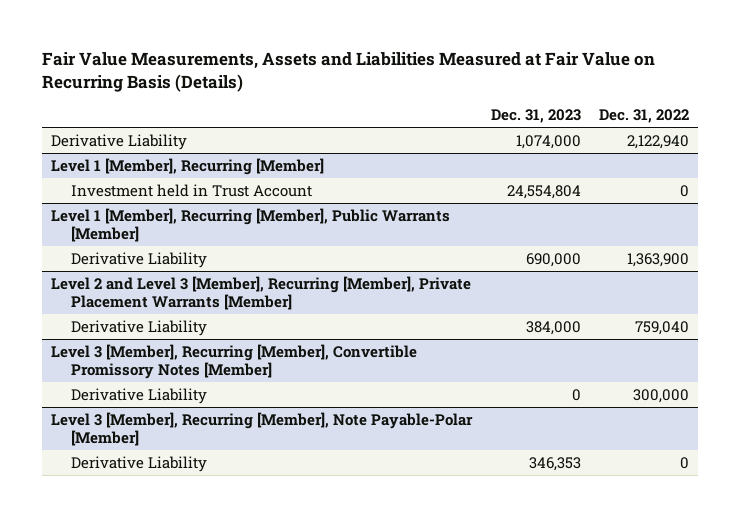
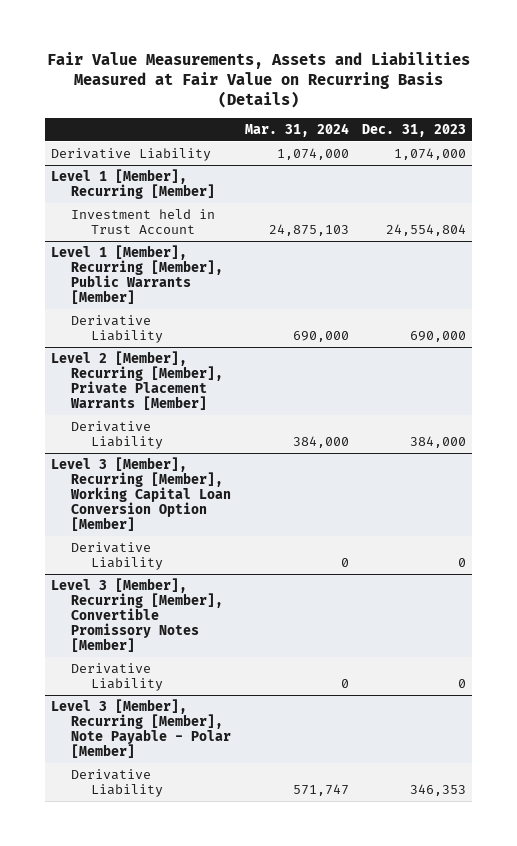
- | Dec. 31, 2023 | Dec. 31, 2022
+ | Mar. 31, 2024 | Dec. 31, 2023
- Level 2 and Level 3 [Member], Recurring [Member], Private Placement Warrants [Member]
+ Level 2 [Member], Recurring [Member], Private Placement Warrants [Member]
+ Level 3 [Member], Recurring [Member], Working Capital Loan Conversion Option [Member]
+ Derivative Liability | 0 | 0
- Level 3 [Member], Recurring [Member], Note Payable-Polar [Member]
+ Level 3 [Member], Recurring [Member], Note Payable - Polar [Member]

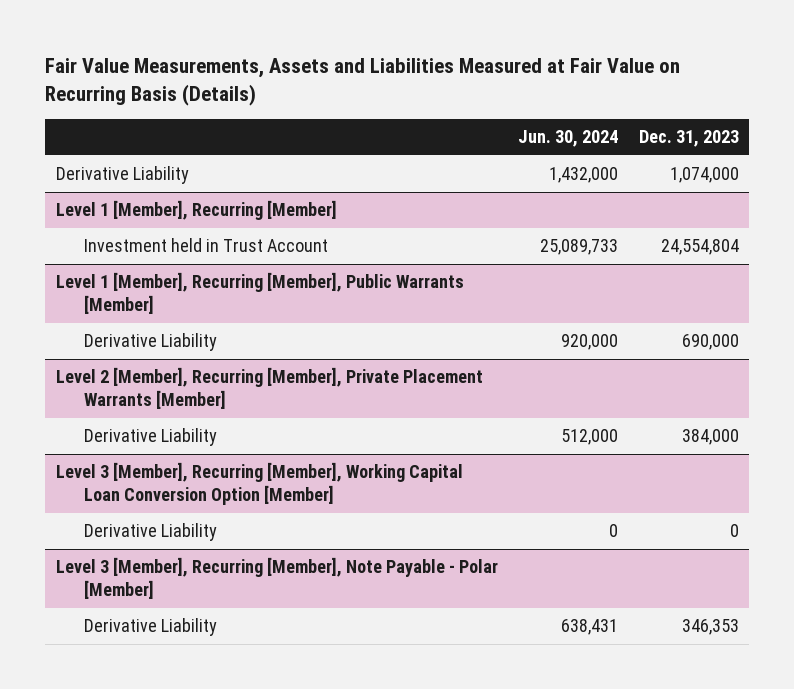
- | Mar. 31, 2024 | Dec. 31, 2023
+ | Jun. 30, 2024 | Dec. 31, 2023
- Level 3 [Member], Recurring [Member], Convertible Promissory Notes [Member]
- Derivative Liability | 0 | 0

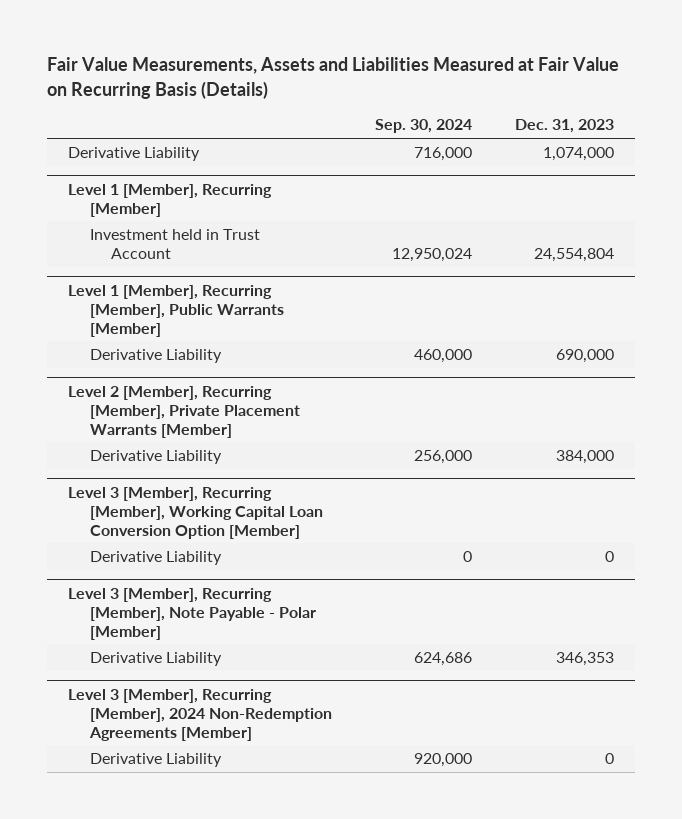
- | Jun. 30, 2024 | Dec. 31, 2023
+ | Sep. 30, 2024 | Dec. 31, 2023
+ Level 3 [Member], Recurring [Member], 2024 Non-Redemption Agreements [Member]
+ Derivative Liability | 920,000 | 0

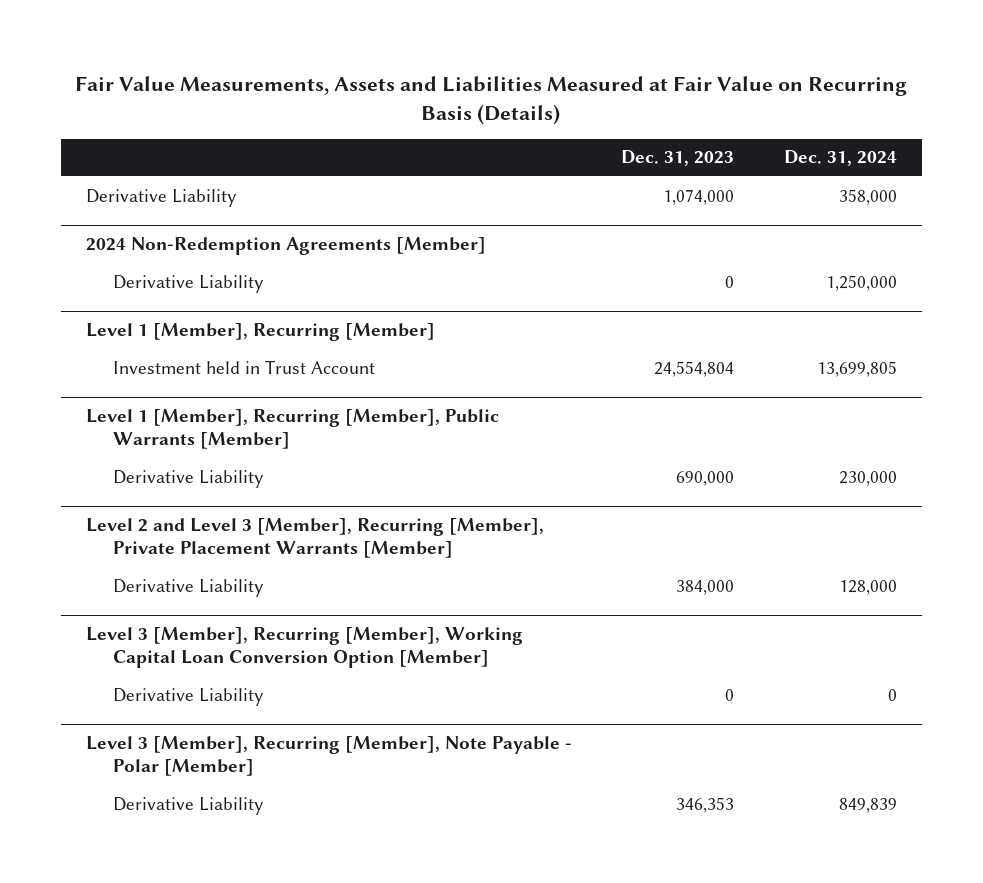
- | Sep. 30, 2024 | Dec. 31, 2023
+ | Dec. 31, 2023 | Dec. 31, 2024
+ 2024 Non-Redemption Agreements [Member]
+ Derivative Liability | 0 | 1,250,000
- Level 2 [Member], Recurring [Member], Private Placement Warrants [Member]
+ Level 2 and Level 3 [Member], Recurring [Member], Private Placement Warrants [Member]
- Level 3 [Member], Recurring [Member], 2024 Non-Redemption Agreements [Member]
- Derivative Liability | 920,000 | 0

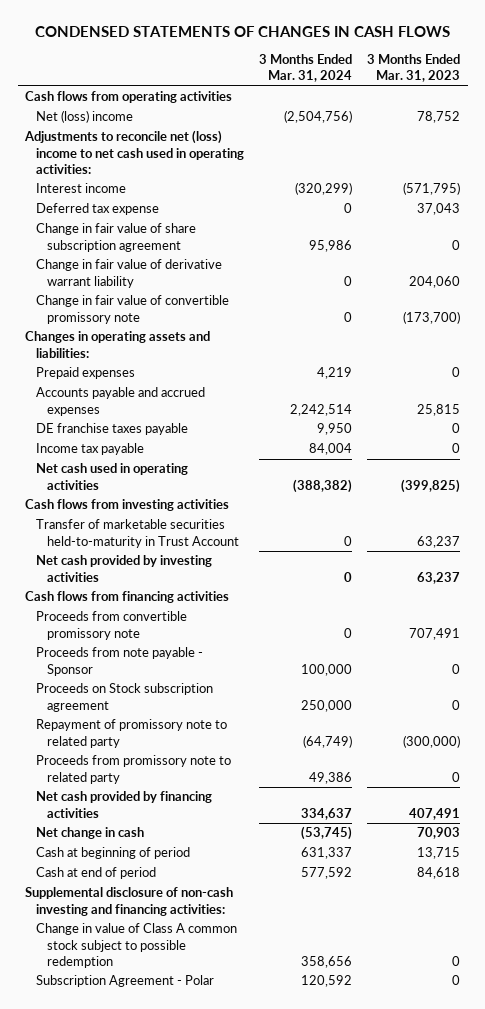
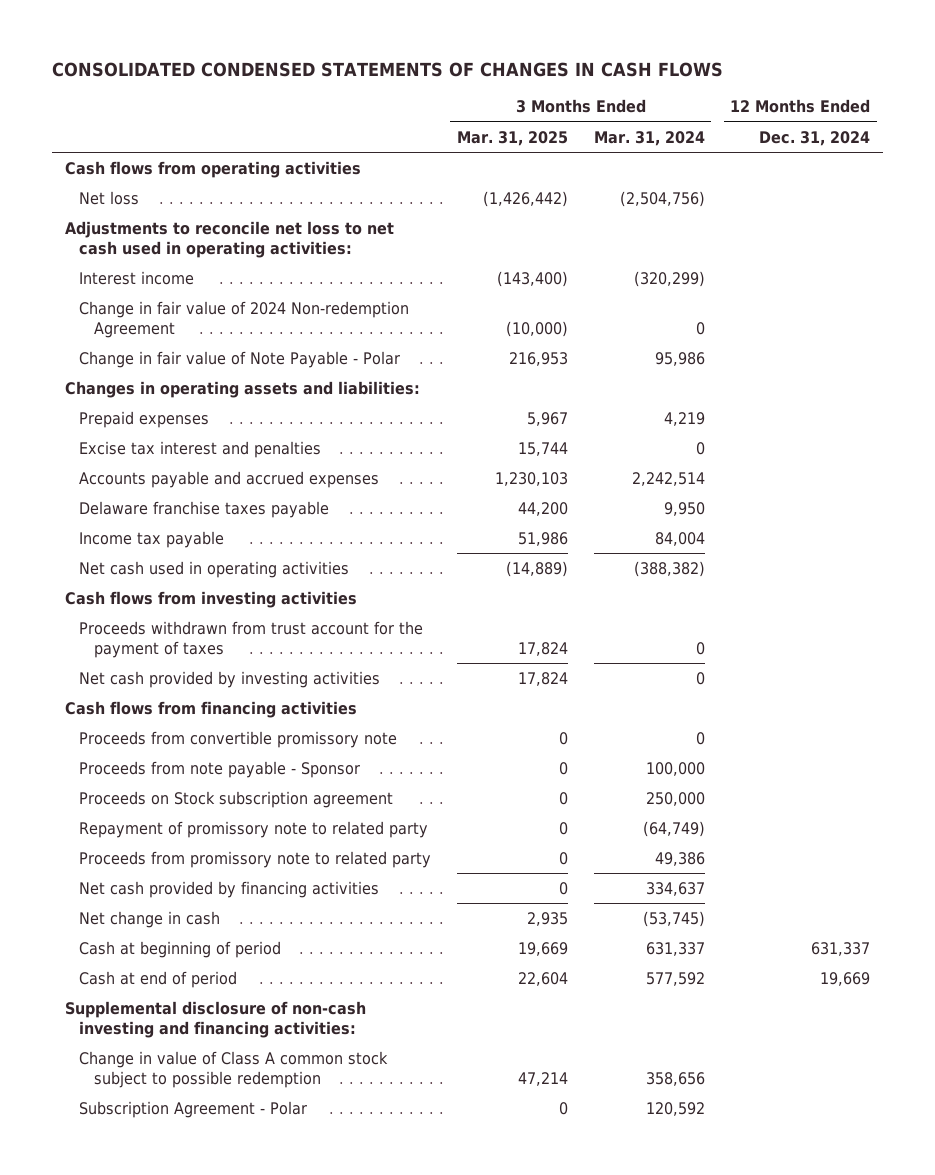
- CONDENSED STATEMENTS OF CHANGES IN CASH FLOWS
+ CONSOLIDATED CONDENSED STATEMENTS OF CHANGES IN CASH FLOWS
- | 3 Months Ended Mar. 31, 2024 | 3 Months Ended Mar. 31, 2023
+ | 3 Months Ended Mar. 31, 2025 | 3 Months Ended Mar. 31, 2024 | 12 Months Ended Dec. 31, 2024
- Net (loss) income | (2,504,756) | 78,752
- Adjustments to reconcile net (loss) income to net cash used in operating activities:
+ Net loss | (1,426,442) | (2,504,756) |
+ Adjustments to reconcile net loss to net cash used in operating activities:
- Deferred tax expense | 0 | 37,043
- Change in fair value of share subscription agreement | 95,986 | 0
- Change in fair value of derivative warrant liability | 0 | 204,060
- Change in fair value of convertible promissory note | 0 | (173,700)
+ Change in fair value of 2024 Non-redemption Agreement | (10,000) | 0 |
+ Change in fair value of Note Payable - Polar | 216,953 | 95,986 |
+ Excise tax interest and penalties | 15,744 | 0 |
- DE franchise taxes payable | 9,950 | 0
+ Delaware franchise taxes payable | 44,200 | 9,950 |
- Transfer of marketable securities held-to-maturity in Trust Account | 0 | 63,237
+ Proceeds withdrawn from trust account for the payment of taxes | 17,824 | 0 |

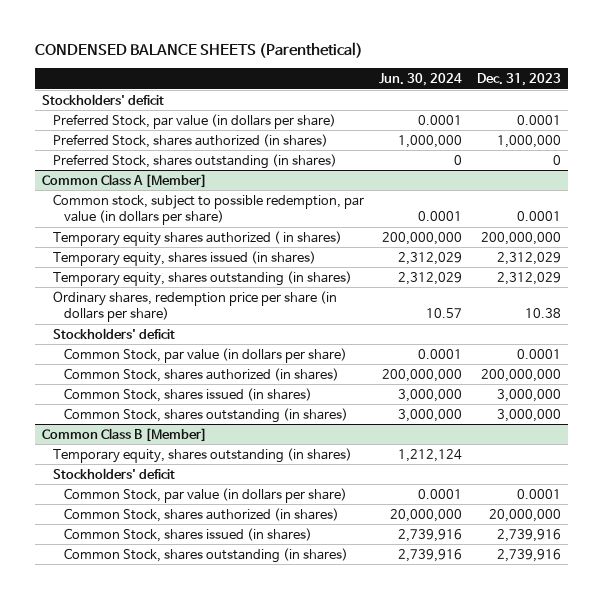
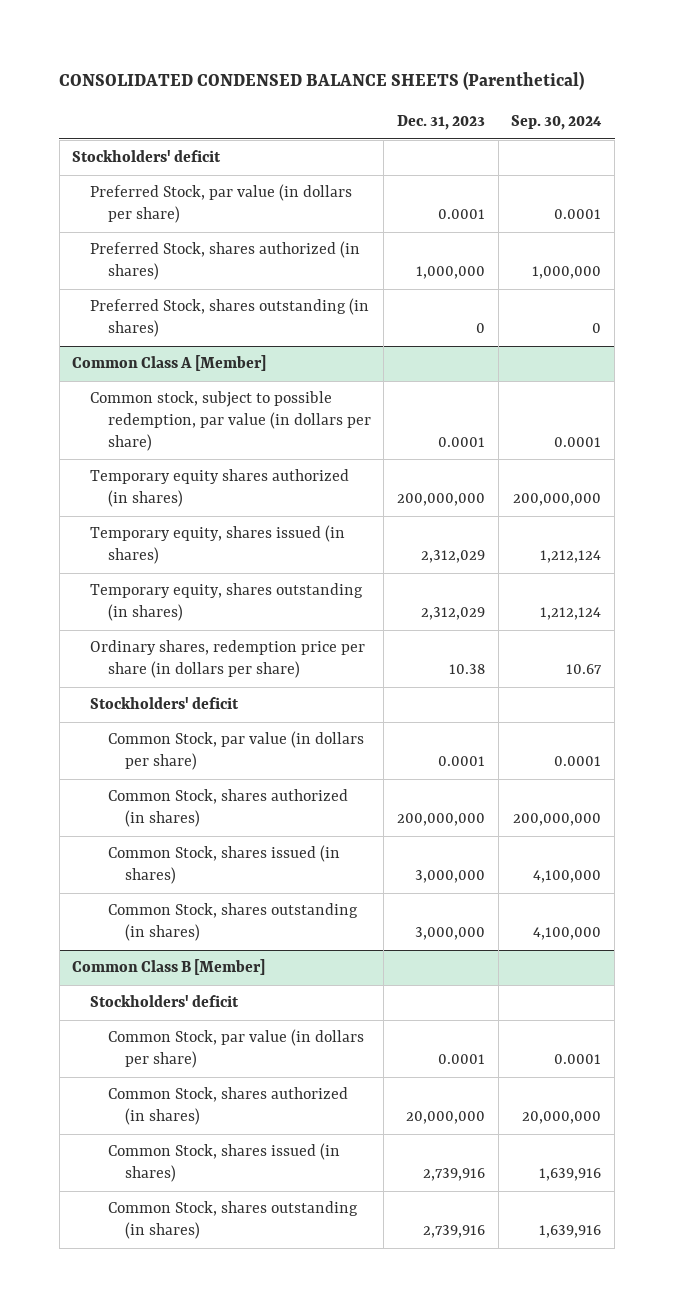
- CONDENSED BALANCE SHEETS (Parenthetical)
+ CONSOLIDATED CONDENSED BALANCE SHEETS (Parenthetical)
- | Jun. 30, 2024 | Dec. 31, 2023
+ | Dec. 31, 2023 | Sep. 30, 2024
@ Common Class A [Member]
- Temporary equity shares authorized ( in shares) | 200,000,000 | 200,000,000
+ Temporary equity shares authorized (in shares) | 200,000,000 | 200,000,000
@ Common Class B [Member]
- Temporary equity, shares outstanding (in shares) | 1,212,124 |

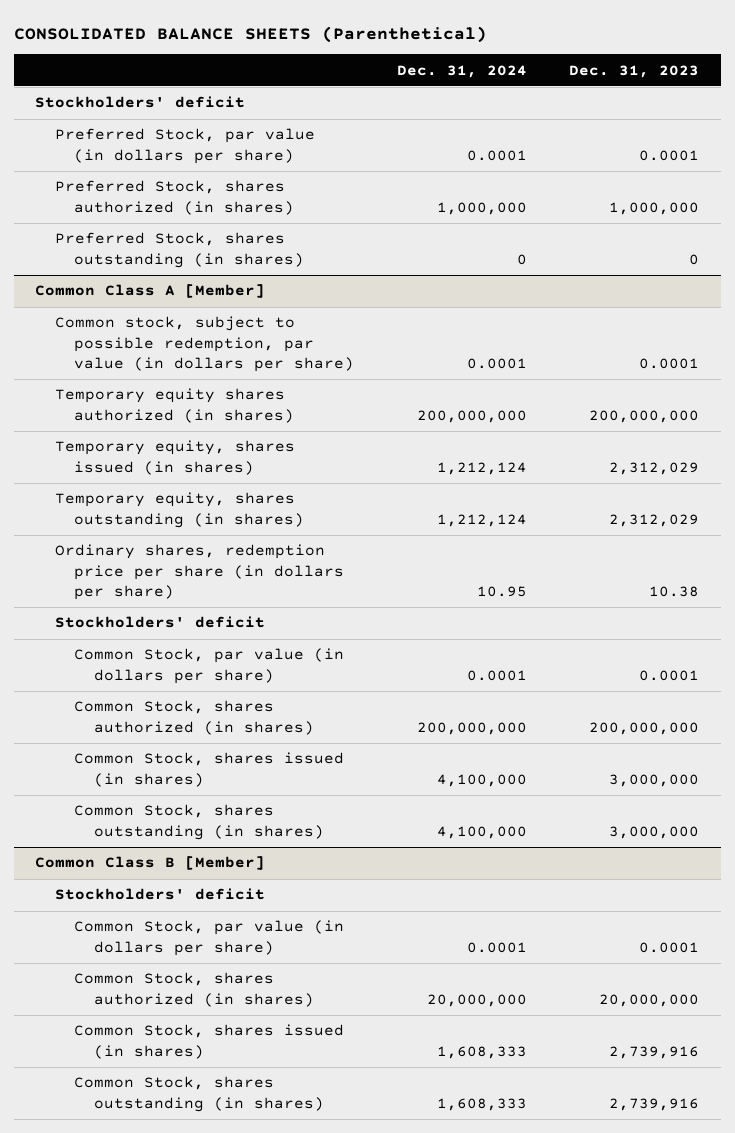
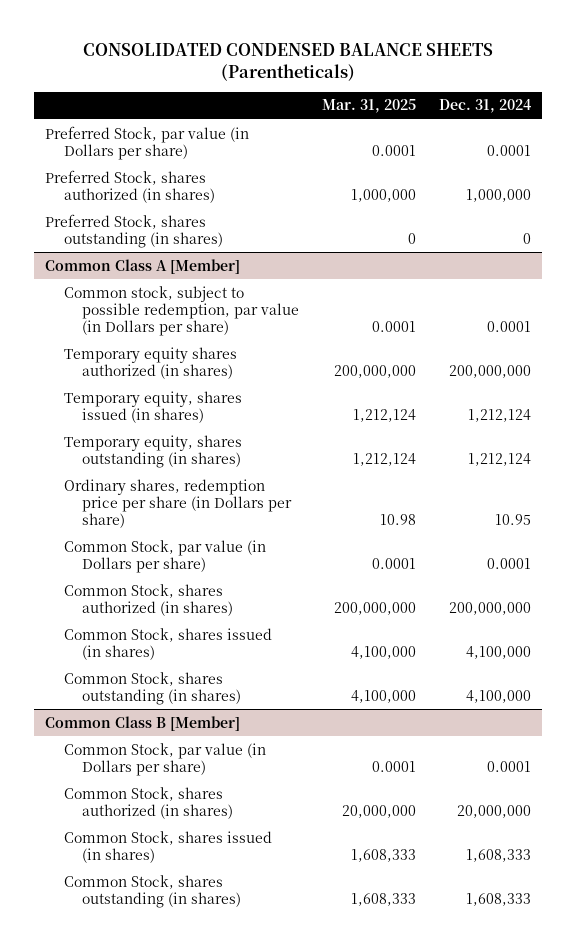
- CONSOLIDATED BALANCE SHEETS (Parenthetical)
+ CONSOLIDATED CONDENSED BALANCE SHEETS (Parentheticals)
- | Dec. 31, 2024 | Dec. 31, 2023
+ | Mar. 31, 2025 | Dec. 31, 2024
- Stockholders' deficit
- Preferred Stock, par value (in dollars per share) | 0.0001 | 0.0001
+ Preferred Stock, par value (in Dollars per share) | 0.0001 | 0.0001
@ Common Class A [Member]
- Common stock, subject to possible redemption, par value (in dollars per share) | 0.0001 | 0.0001
+ Common stock, subject to possible redemption, par value (in Dollars per share) | 0.0001 | 0.0001
- Ordinary shares, redemption price per share (in dollars per share) | 10.95 | 10.38
- Stockholders' deficit
- Common Stock, par value (in dollars per share) | 0.0001 | 0.0001
+ Ordinary shares, redemption price per share (in Dollars per share) | 10.98 | 10.95
+ Common Stock, par value (in Dollars per share) | 0.0001 | 0.0001
@ Common Class B [Member]
- Stockholders' deficit
- Common Stock, par value (in dollars per share) | 0.0001 | 0.0001
+ Common Stock, par value (in Dollars per share) | 0.0001 | 0.0001

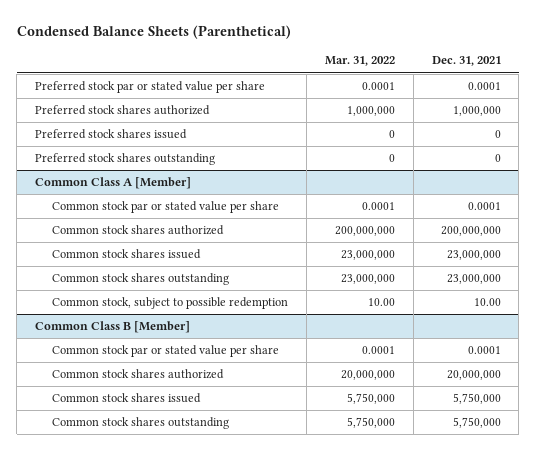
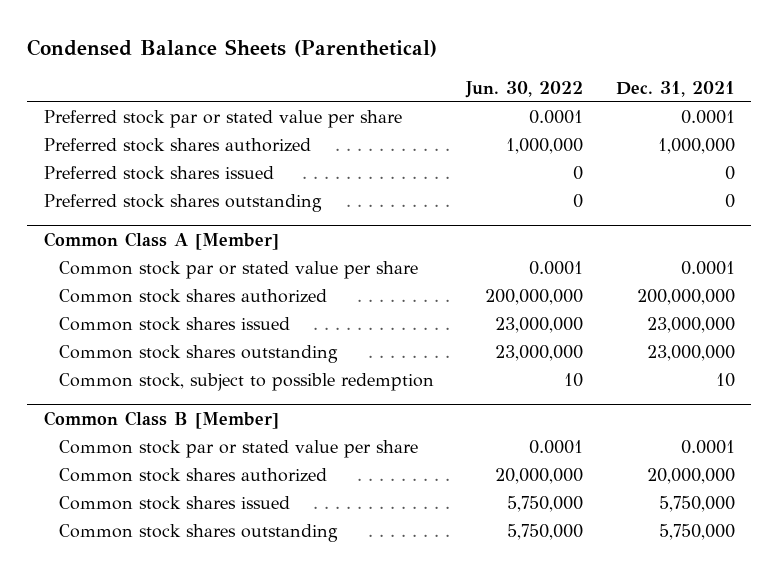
- | Mar. 31, 2022 | Dec. 31, 2021
+ | Jun. 30, 2022 | Dec. 31, 2021
@ Common Class A [Member]
- Common stock, subject to possible redemption | 10.00 | 10.00
+ Common stock, subject to possible redemption | 10 | 10

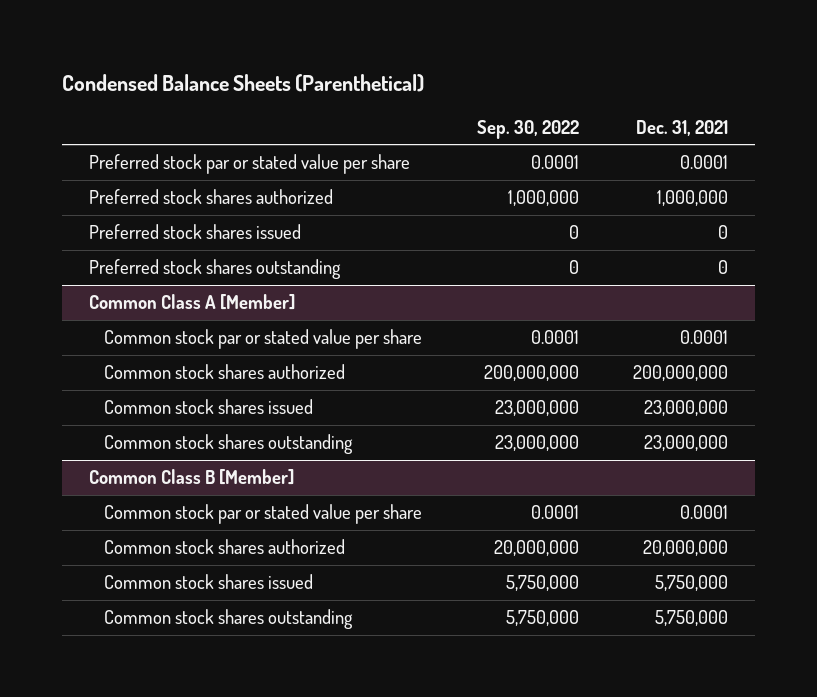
- | Jun. 30, 2022 | Dec. 31, 2021
+ | Sep. 30, 2022 | Dec. 31, 2021
@ Common Class A [Member]
- Common stock, subject to possible redemption | 10 | 10

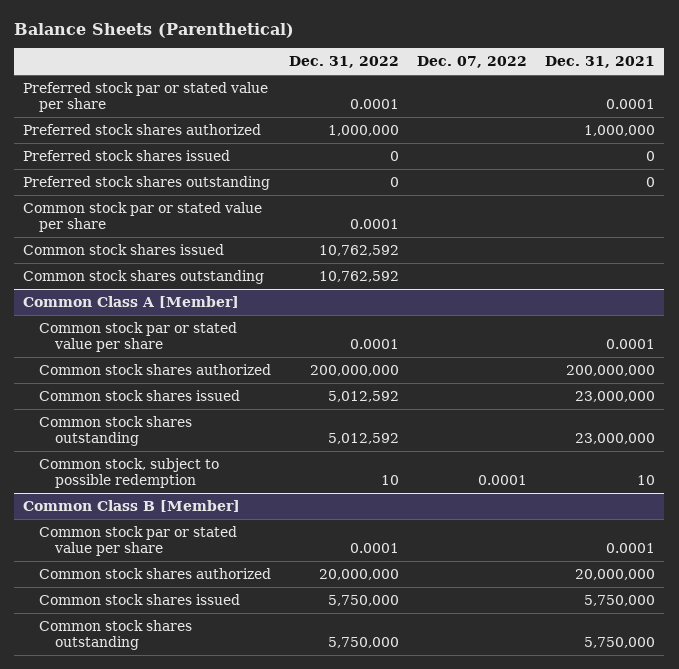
- Condensed Balance Sheets (Parenthetical)
+ Balance Sheets (Parenthetical)
- | Sep. 30, 2022 | Dec. 31, 2021
+ | Dec. 31, 2022 | Dec. 07, 2022 | Dec. 31, 2021
+ Common stock par or stated value per share | 0.0001 | |
+ Common stock shares issued | 10,762,592 | |
+ Common stock shares outstanding | 10,762,592 | |
@ Common Class A [Member]
+ Common stock, subject to possible redemption | 10 | 0.0001 | 10

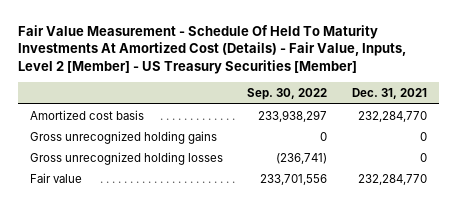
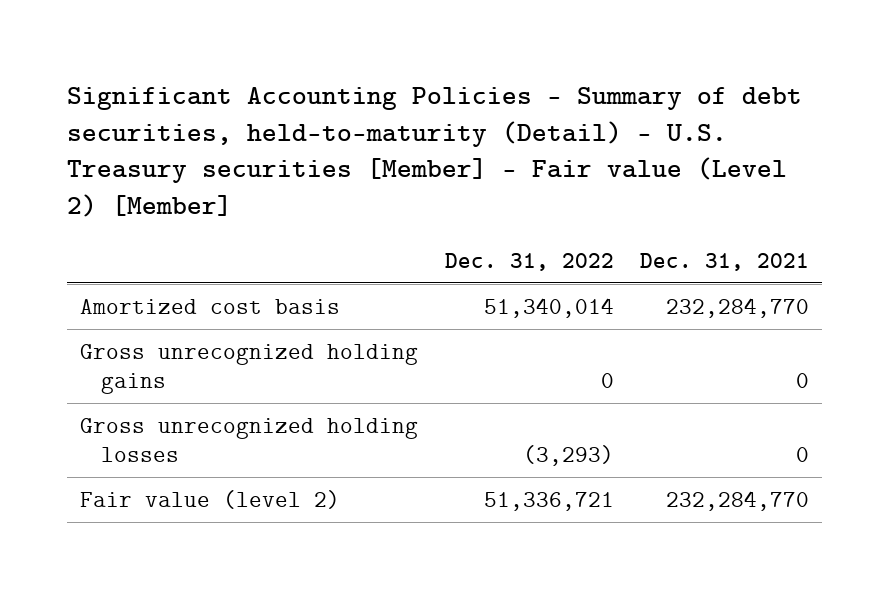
- Fair Value Measurement - Schedule Of Held To Maturity Investments At Amortized Cost (Details) - Fair Value, Inputs, Level 2 [Member] - US Treasury Securities [Member]
+ Significant Accounting Policies - Summary of debt securities, held-to-maturity (Detail) - U.S. Treasury securities [Member] - Fair value (Level 2) [Member]
- | Sep. 30, 2022 | Dec. 31, 2021
+ | Dec. 31, 2022 | Dec. 31, 2021
- Fair value | 233,701,556 | 232,284,770
+ Fair value (level 2) | 51,336,721 | 232,284,770

